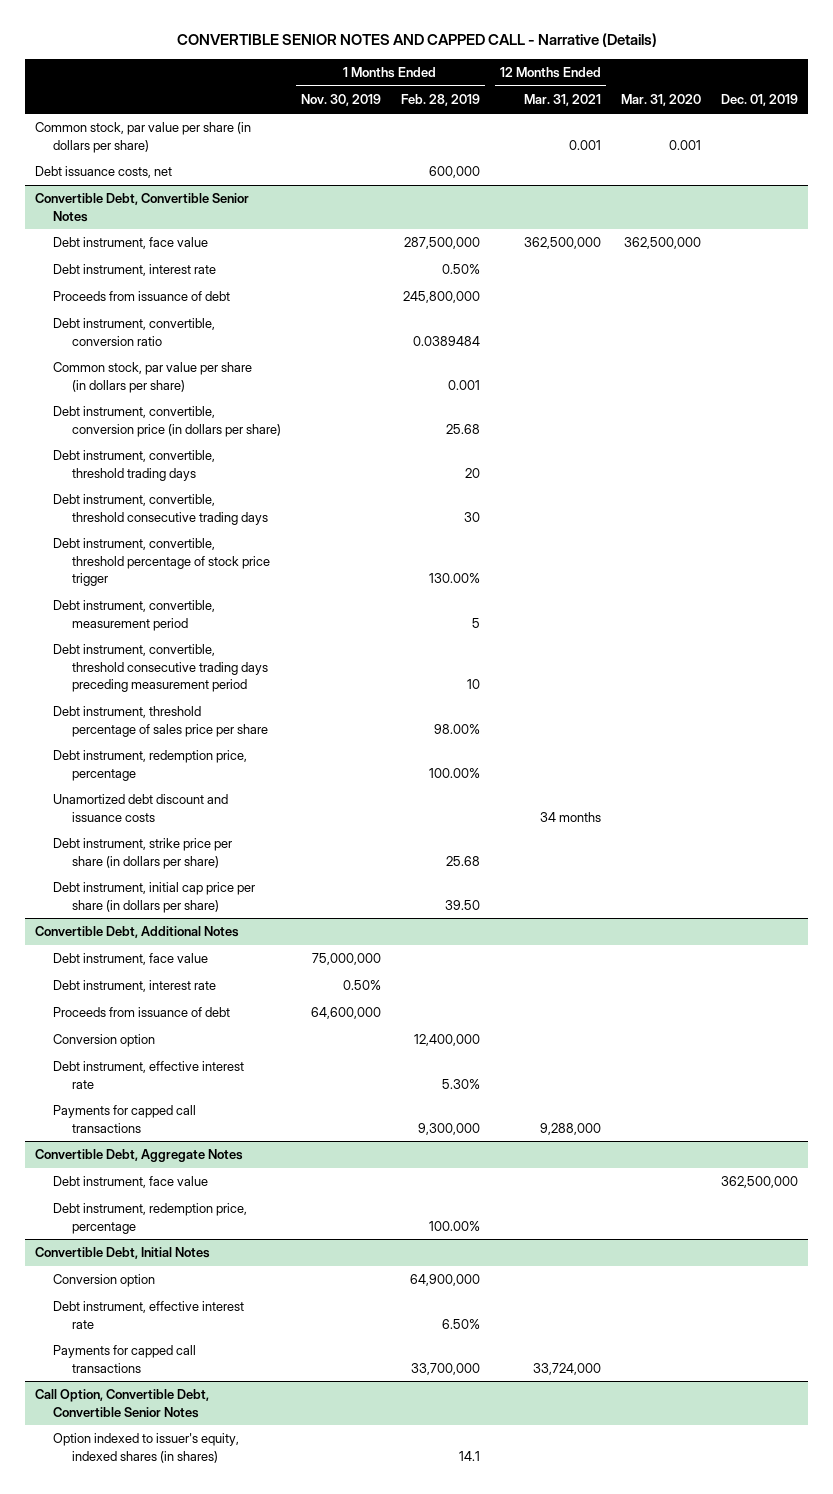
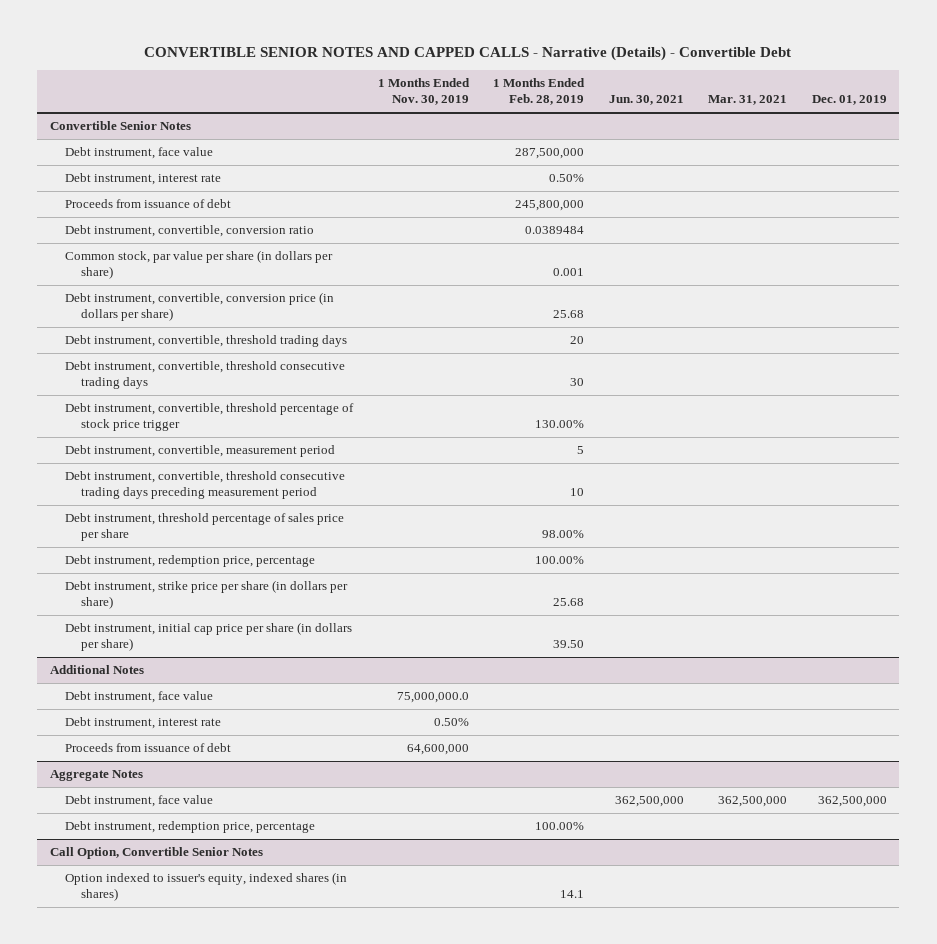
- CONVERTIBLE SENIOR NOTES AND CAPPED CALL - Narrative (Details)
+ CONVERTIBLE SENIOR NOTES AND CAPPED CALLS - Narrative (Details) - Convertible Debt
- | 1 Months Ended Nov. 30, 2019 | 1 Months Ended Feb. 28, 2019 | 12 Months Ended Mar. 31, 2021 | Mar. 31, 2020 | Dec. 01, 2019
+ | 1 Months Ended Nov. 30, 2019 | 1 Months Ended Feb. 28, 2019 | Jun. 30, 2021 | Mar. 31, 2021 | Dec. 01, 2019
- Common stock, par value per share (in dollars per share) | | | 0.001 | 0.001 |
- Debt issuance costs, net | | 600,000 | | |
- Convertible Debt, Convertible Senior Notes
+ Convertible Senior Notes
- Unamortized debt discount and issuance costs | | | 34 months | |
- Convertible Debt, Additional Notes
- Debt instrument, face value | 75,000,000 | | | |
+ Additional Notes
+ Debt instrument, face value | 75,000,000.0 | | | |
- Conversion option | | 12,400,000 | | |
- Debt instrument, effective interest rate | | 5.30% | | |
- Payments for capped call transactions | | 9,300,000 | 9,288,000 | |
- Convertible Debt, Aggregate Notes
+ Aggregate Notes
- Convertible Debt, Initial Notes
- Conversion option | | 64,900,000 | | |
- Debt instrument, effective interest rate | | 6.50% | | |
- Payments for capped call transactions | | 33,700,000 | 33,724,000 | |
- Call Option, Convertible Debt, Convertible Senior Notes
+ Call Option, Convertible Senior Notes

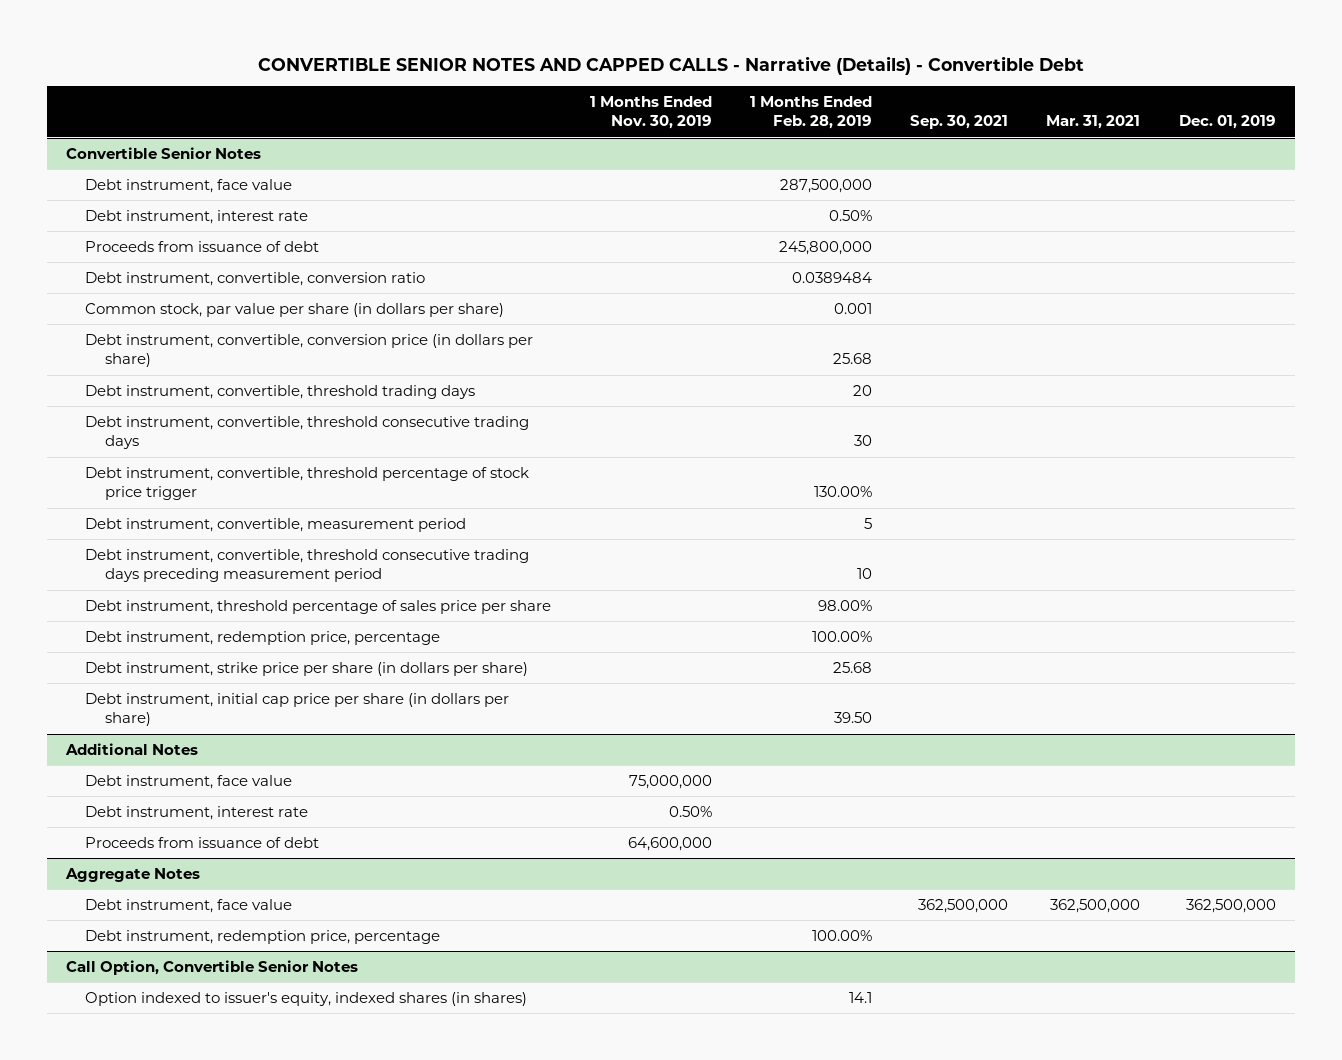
- | 1 Months Ended Nov. 30, 2019 | 1 Months Ended Feb. 28, 2019 | Jun. 30, 2021 | Mar. 31, 2021 | Dec. 01, 2019
+ | 1 Months Ended Nov. 30, 2019 | 1 Months Ended Feb. 28, 2019 | Sep. 30, 2021 | Mar. 31, 2021 | Dec. 01, 2019
@ Additional Notes
- Debt instrument, face value | 75,000,000.0 | | | |
+ Debt instrument, face value | 75,000,000 | | | |

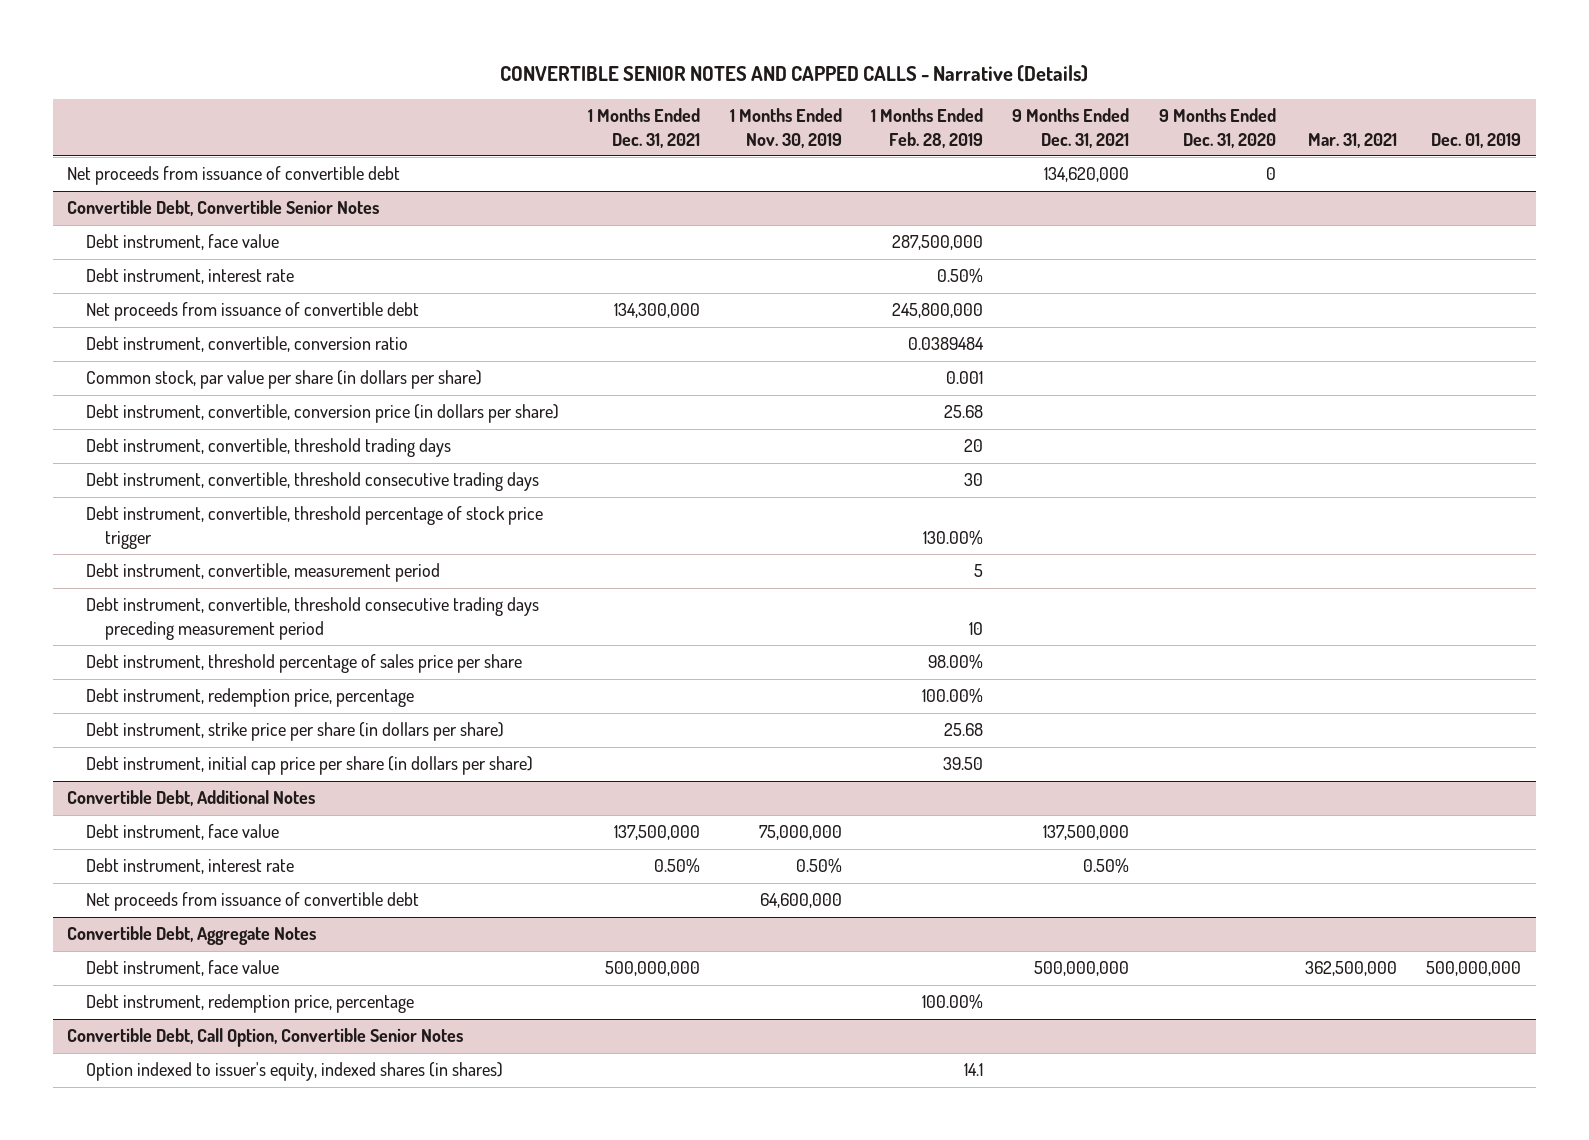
- CONVERTIBLE SENIOR NOTES AND CAPPED CALLS - Narrative (Details) - Convertible Debt
+ CONVERTIBLE SENIOR NOTES AND CAPPED CALLS - Narrative (Details)
- | 1 Months Ended Nov. 30, 2019 | 1 Months Ended Feb. 28, 2019 | Sep. 30, 2021 | Mar. 31, 2021 | Dec. 01, 2019
+ | 1 Months Ended Dec. 31, 2021 | 1 Months Ended Nov. 30, 2019 | 1 Months Ended Feb. 28, 2019 | 9 Months Ended Dec. 31, 2021 | 9 Months Ended Dec. 31, 2020 | Mar. 31, 2021 | Dec. 01, 2019
- Convertible Senior Notes
+ Net proceeds from issuance of convertible debt | | | | 134,620,000 | 0 | |
+ Convertible Debt, Convertible Senior Notes
- Proceeds from issuance of debt | | 245,800,000 | | |
+ Net proceeds from issuance of convertible debt | 134,300,000 | | 245,800,000 | | | |
- Additional Notes
+ Convertible Debt, Additional Notes
- Proceeds from issuance of debt | 64,600,000 | | | |
- Aggregate Notes
- Debt instrument, face value | | | 362,500,000 | 362,500,000 | 362,500,000
+ Net proceeds from issuance of convertible debt | | 64,600,000 | | | | |
+ Convertible Debt, Aggregate Notes
+ Debt instrument, face value | 500,000,000 | | | 500,000,000 | | 362,500,000 | 500,000,000
- Call Option, Convertible Senior Notes
+ Convertible Debt, Call Option, Convertible Senior Notes

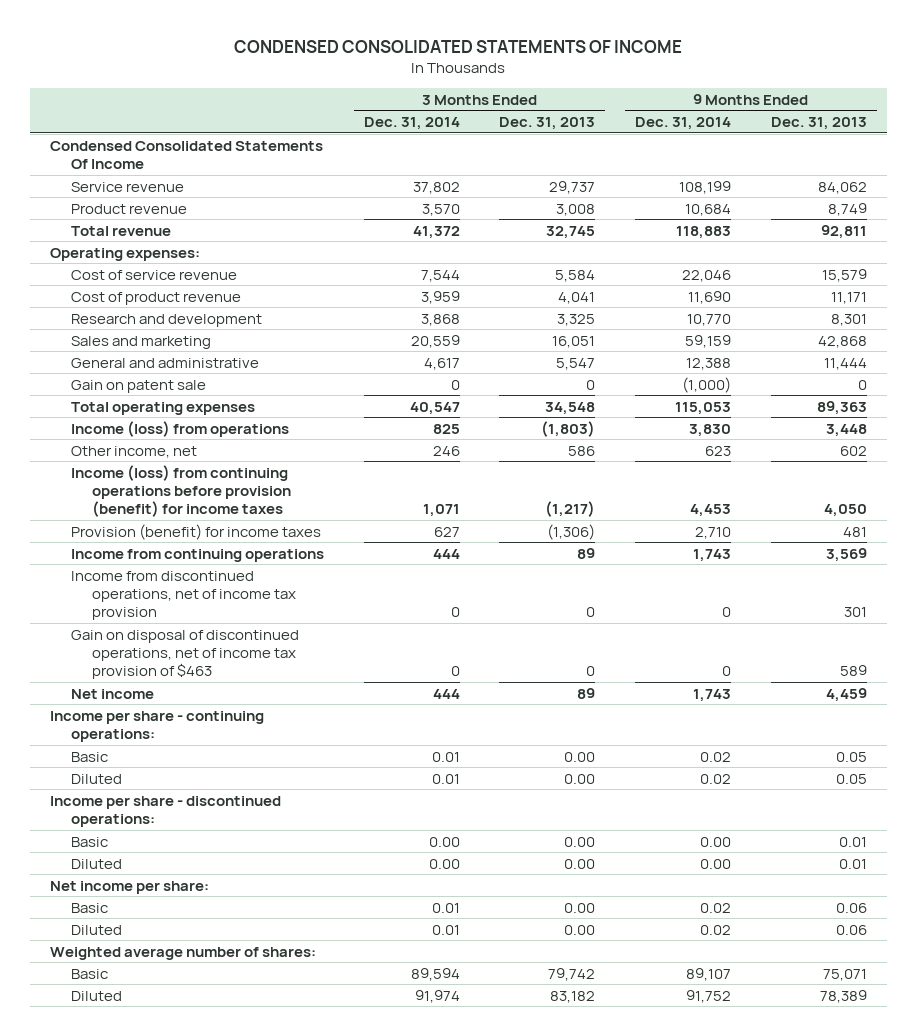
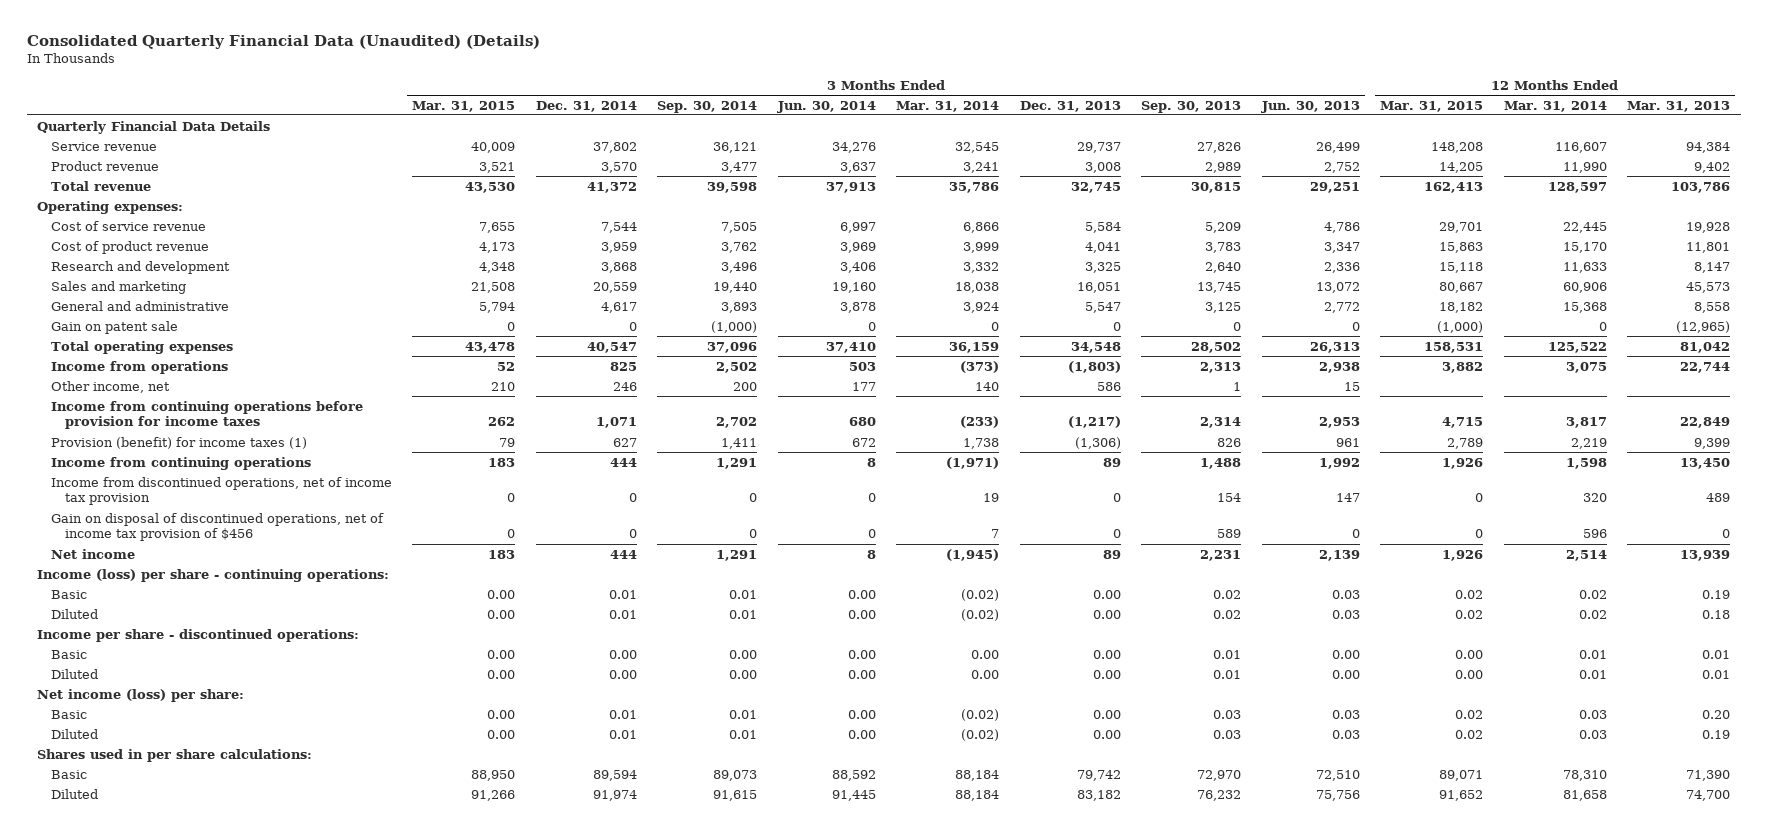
- CONDENSED CONSOLIDATED STATEMENTS OF INCOME
+ Consolidated Quarterly Financial Data (Unaudited) (Details)
- | 3 Months Ended Dec. 31, 2014 | 3 Months Ended Dec. 31, 2013 | 9 Months Ended Dec. 31, 2014 | 9 Months Ended Dec. 31, 2013
+ | 3 Months Ended Mar. 31, 2015 | 3 Months Ended Dec. 31, 2014 | 3 Months Ended Sep. 30, 2014 | 3 Months Ended Jun. 30, 2014 | 3 Months Ended Mar. 31, 2014 | 3 Months Ended Dec. 31, 2013 | 3 Months Ended Sep. 30, 2013 | 3 Months Ended Jun. 30, 2013 | 12 Months Ended Mar. 31, 2015 | 12 Months Ended Mar. 31, 2014 | 12 Months Ended Mar. 31, 2013
- Condensed Consolidated Statements Of Income
+ Quarterly Financial Data Details
- Income (loss) from operations | 825 | (1,803) | 3,830 | 3,448
+ Income from operations | 52 | 825 | 2,502 | 503 | (373) | (1,803) | 2,313 | 2,938 | 3,882 | 3,075 | 22,744
- Income (loss) from continuing operations before provision (benefit) for income taxes | 1,071 | (1,217) | 4,453 | 4,050
- Provision (benefit) for income taxes | 627 | (1,306) | 2,710 | 481
+ Income from continuing operations before provision for income taxes | 262 | 1,071 | 2,702 | 680 | (233) | (1,217) | 2,314 | 2,953 | 4,715 | 3,817 | 22,849
+ Provision (benefit) for income taxes (1) | 79 | 627 | 1,411 | 672 | 1,738 | (1,306) | 826 | 961 | 2,789 | 2,219 | 9,399
- Gain on disposal of discontinued operations, net of income tax provision of $463 | 0 | 0 | 0 | 589
+ Gain on disposal of discontinued operations, net of income tax provision of $456 | 0 | 0 | 0 | 0 | 7 | 0 | 589 | 0 | 0 | 596 | 0
- Income per share - continuing operations:
+ Income (loss) per share - continuing operations:
- Net income per share:
+ Net income (loss) per share:
- Weighted average number of shares:
+ Shares used in per share calculations:

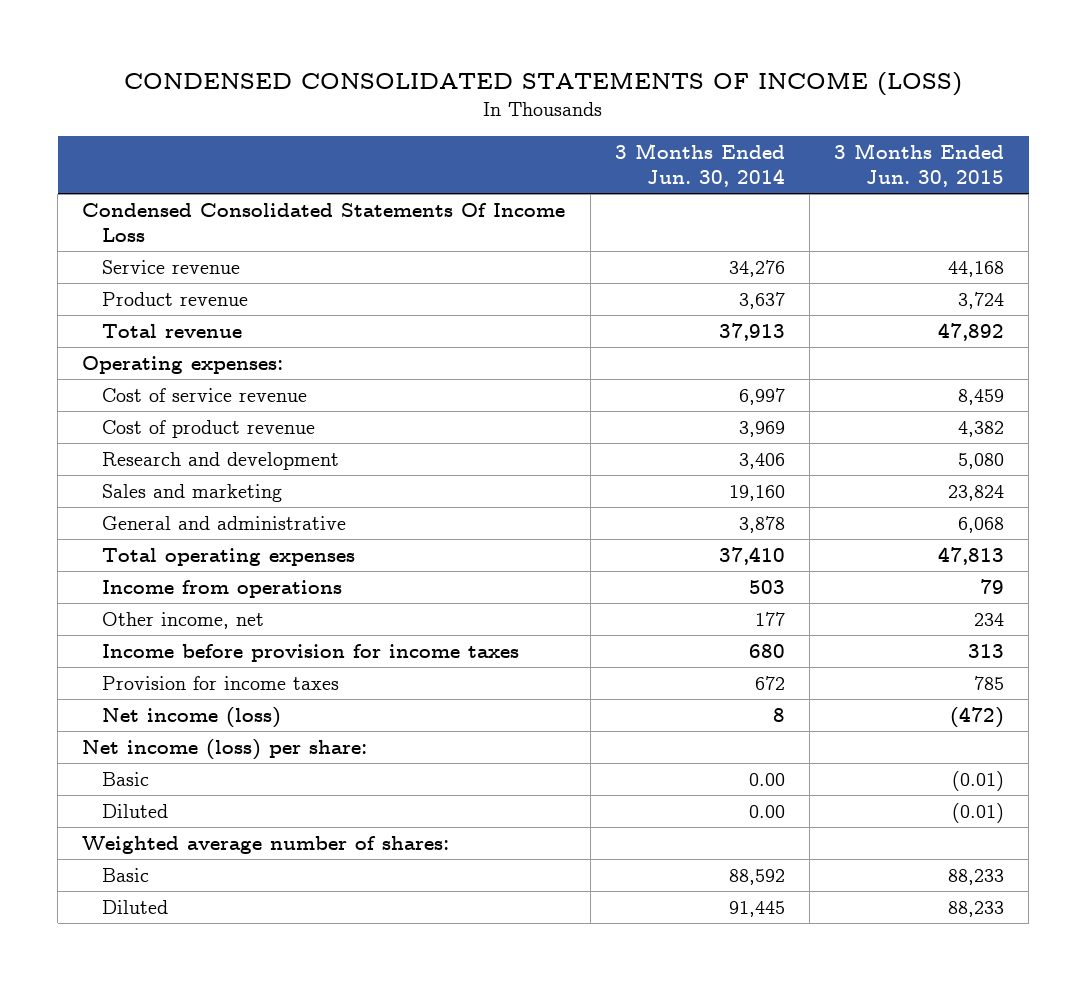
- Consolidated Quarterly Financial Data (Unaudited) (Details)
+ CONDENSED CONSOLIDATED STATEMENTS OF INCOME (LOSS)
- | 3 Months Ended Mar. 31, 2015 | 3 Months Ended Dec. 31, 2014 | 3 Months Ended Sep. 30, 2014 | 3 Months Ended Jun. 30, 2014 | 3 Months Ended Mar. 31, 2014 | 3 Months Ended Dec. 31, 2013 | 3 Months Ended Sep. 30, 2013 | 3 Months Ended Jun. 30, 2013 | 12 Months Ended Mar. 31, 2015 | 12 Months Ended Mar. 31, 2014 | 12 Months Ended Mar. 31, 2013
+ | 3 Months Ended Jun. 30, 2014 | 3 Months Ended Jun. 30, 2015
- Quarterly Financial Data Details
+ Condensed Consolidated Statements Of Income Loss
- Gain on patent sale | 0 | 0 | (1,000) | 0 | 0 | 0 | 0 | 0 | (1,000) | 0 | (12,965)
- Income from continuing operations before provision for income taxes | 262 | 1,071 | 2,702 | 680 | (233) | (1,217) | 2,314 | 2,953 | 4,715 | 3,817 | 22,849
- Provision (benefit) for income taxes (1) | 79 | 627 | 1,411 | 672 | 1,738 | (1,306) | 826 | 961 | 2,789 | 2,219 | 9,399
- Income from continuing operations | 183 | 444 | 1,291 | 8 | (1,971) | 89 | 1,488 | 1,992 | 1,926 | 1,598 | 13,450
- Income from discontinued operations, net of income tax provision | 0 | 0 | 0 | 0 | 19 | 0 | 154 | 147 | 0 | 320 | 489
- Gain on disposal of discontinued operations, net of income tax provision of $456 | 0 | 0 | 0 | 0 | 7 | 0 | 589 | 0 | 0 | 596 | 0
- Net income | 183 | 444 | 1,291 | 8 | (1,945) | 89 | 2,231 | 2,139 | 1,926 | 2,514 | 13,939
- Income (loss) per share - continuing operations:
- Basic | 0.00 | 0.01 | 0.01 | 0.00 | (0.02) | 0.00 | 0.02 | 0.03 | 0.02 | 0.02 | 0.19
- Diluted | 0.00 | 0.01 | 0.01 | 0.00 | (0.02) | 0.00 | 0.02 | 0.03 | 0.02 | 0.02 | 0.18
- Income per share - discontinued operations:
- Basic | 0.00 | 0.00 | 0.00 | 0.00 | 0.00 | 0.00 | 0.01 | 0.00 | 0.00 | 0.01 | 0.01
- Diluted | 0.00 | 0.00 | 0.00 | 0.00 | 0.00 | 0.00 | 0.01 | 0.00 | 0.00 | 0.01 | 0.01
+ Income before provision for income taxes | 680 | 313
+ Provision for income taxes | 672 | 785
+ Net income (loss) | 8 | (472)
- Shares used in per share calculations:
+ Weighted average number of shares:

